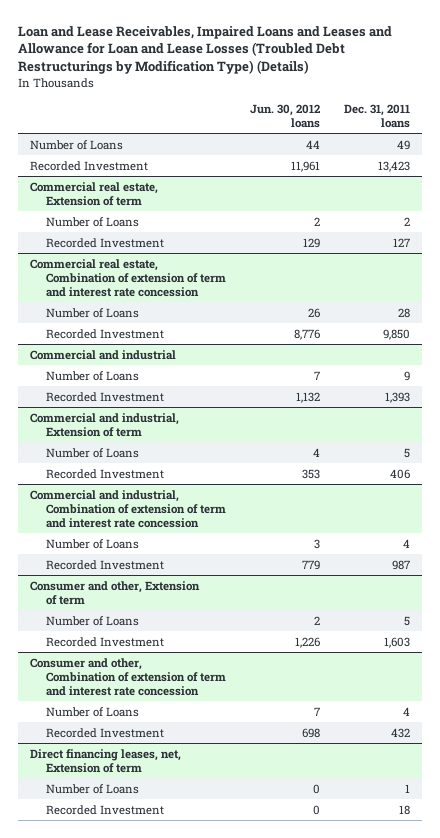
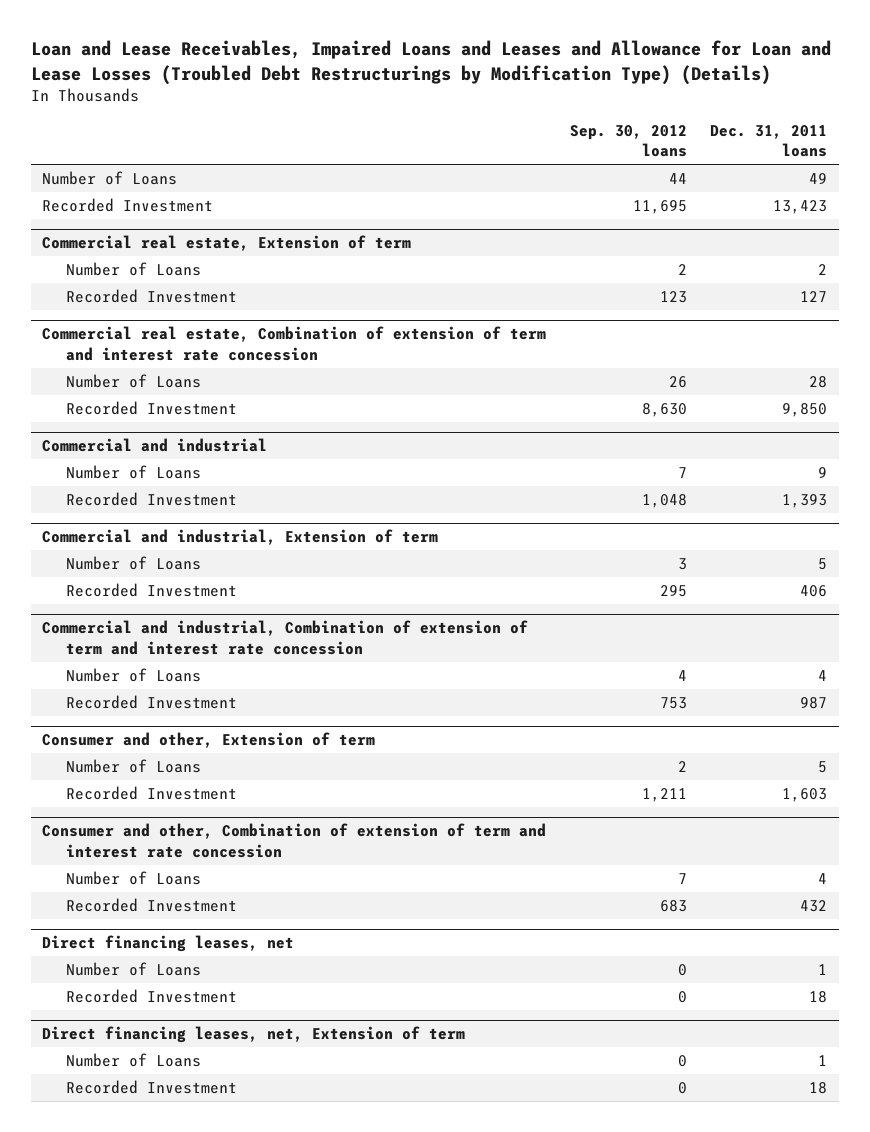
- | Jun. 30, 2012 loans | Dec. 31, 2011 loans
+ | Sep. 30, 2012 loans | Dec. 31, 2011 loans
+ Direct financing leases, net
+ Number of Loans | 0 | 1
+ Recorded Investment | 0 | 18

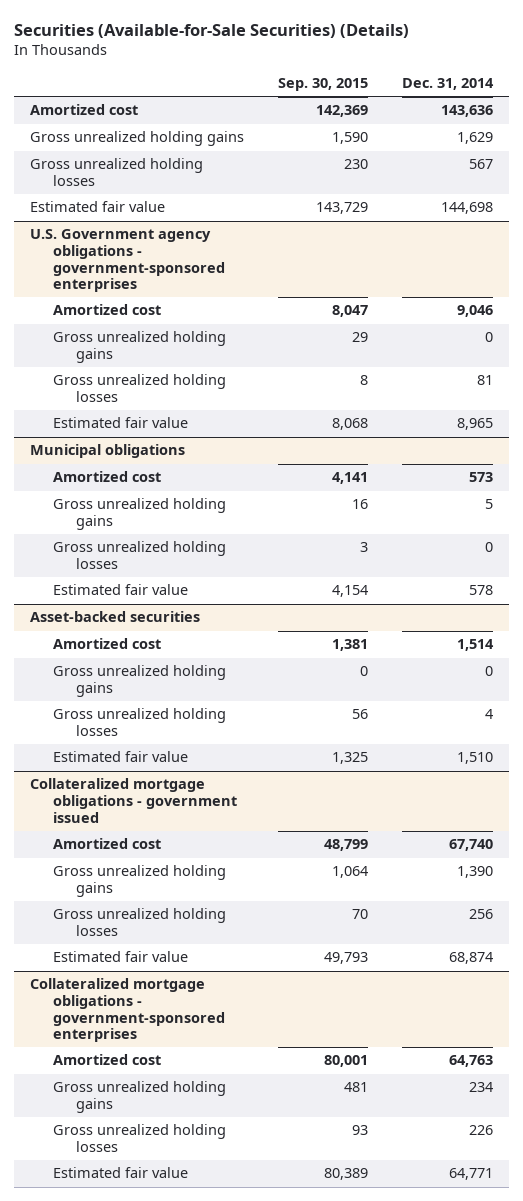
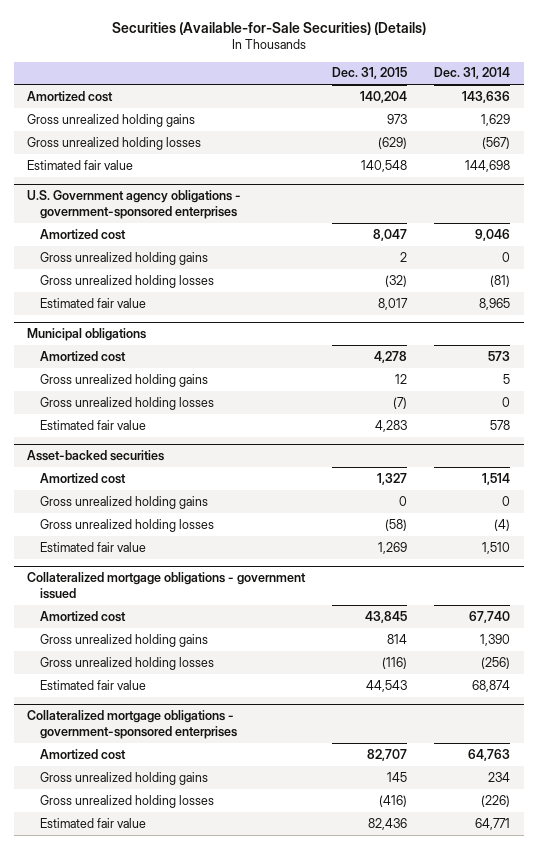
- | Sep. 30, 2015 | Dec. 31, 2014
+ | Dec. 31, 2015 | Dec. 31, 2014
- Gross unrealized holding losses | 230 | 567
+ Gross unrealized holding losses | (629) | (567)
@ U.S. Government agency obligations - government-sponsored enterprises
- Gross unrealized holding losses | 8 | 81
+ Gross unrealized holding losses | (32) | (81)
@ Asset-backed securities
- Gross unrealized holding losses | 56 | 4
+ Gross unrealized holding losses | (58) | (4)
@ Collateralized mortgage obligations - government issued
- Gross unrealized holding losses | 70 | 256
+ Gross unrealized holding losses | (116) | (256)
@ Collateralized mortgage obligations - government-sponsored enterprises
- Gross unrealized holding losses | 93 | 226
+ Gross unrealized holding losses | (416) | (226)

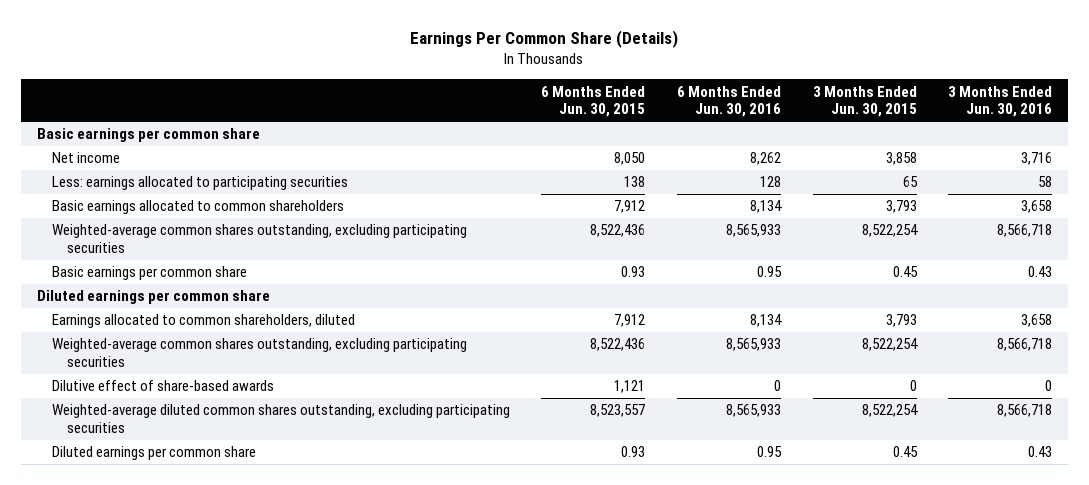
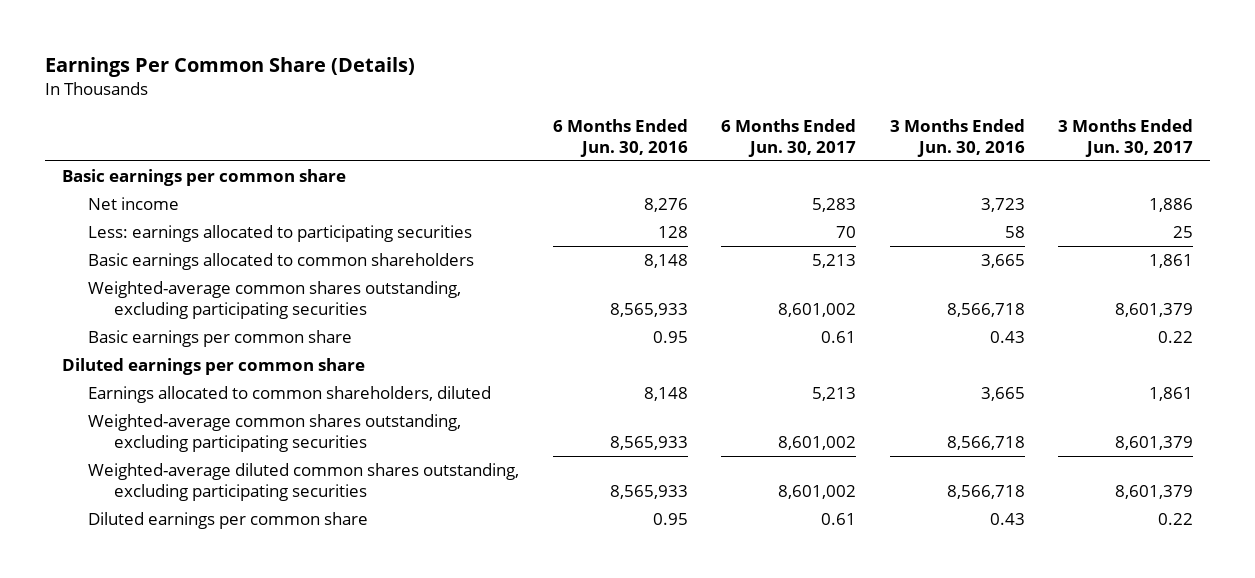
- | 6 Months Ended Jun. 30, 2015 | 6 Months Ended Jun. 30, 2016 | 3 Months Ended Jun. 30, 2015 | 3 Months Ended Jun. 30, 2016
+ | 6 Months Ended Jun. 30, 2016 | 6 Months Ended Jun. 30, 2017 | 3 Months Ended Jun. 30, 2016 | 3 Months Ended Jun. 30, 2017
- Net income | 8,050 | 8,262 | 3,858 | 3,716
+ Net income | 8,276 | 5,283 | 3,723 | 1,886
- Basic earnings allocated to common shareholders | 7,912 | 8,134 | 3,793 | 3,658
+ Basic earnings allocated to common shareholders | 8,148 | 5,213 | 3,665 | 1,861
- Earnings allocated to common shareholders, diluted | 7,912 | 8,134 | 3,793 | 3,658
+ Earnings allocated to common shareholders, diluted | 8,148 | 5,213 | 3,665 | 1,861
- Dilutive effect of share-based awards | 1,121 | 0 | 0 | 0

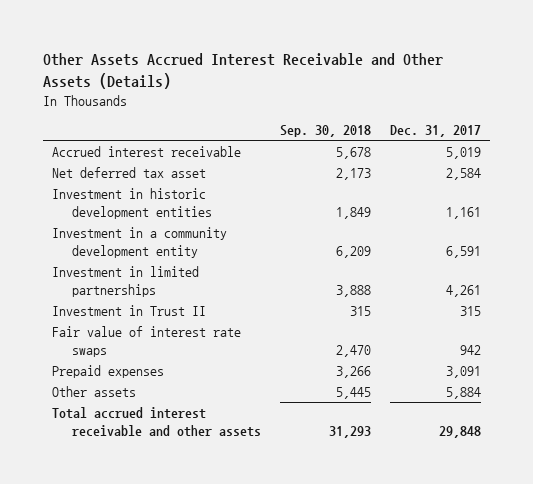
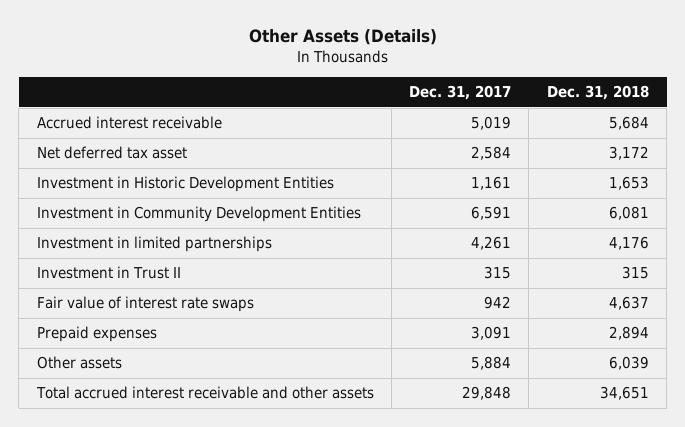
- Other Assets Accrued Interest Receivable and Other Assets (Details)
+ Other Assets (Details)
- | Sep. 30, 2018 | Dec. 31, 2017
+ | Dec. 31, 2017 | Dec. 31, 2018
- Investment in historic development entities | 1,849 | 1,161
- Investment in a community development entity | 6,209 | 6,591
+ Investment in Historic Development Entities | 1,161 | 1,653
+ Investment in Community Development Entities | 6,591 | 6,081

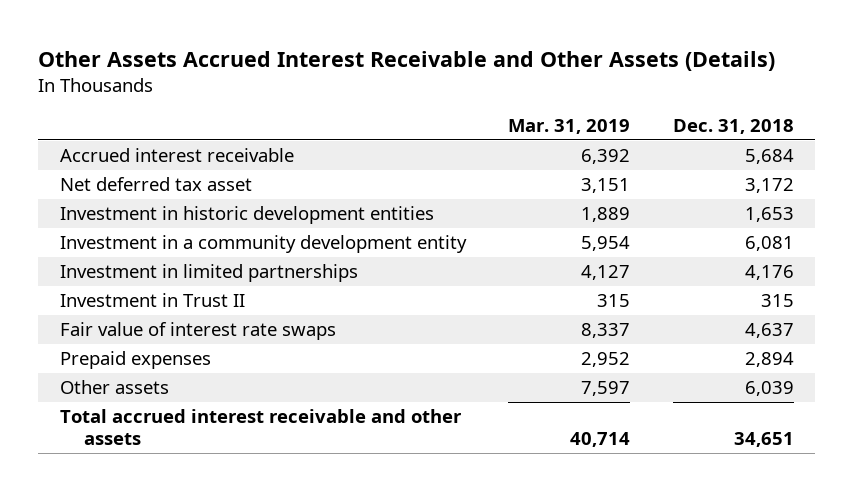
- Other Assets (Details)
+ Other Assets Accrued Interest Receivable and Other Assets (Details)
- | Dec. 31, 2017 | Dec. 31, 2018
+ | Mar. 31, 2019 | Dec. 31, 2018
- Investment in Historic Development Entities | 1,161 | 1,653
- Investment in Community Development Entities | 6,591 | 6,081
+ Investment in historic development entities | 1,889 | 1,653
+ Investment in a community development entity | 5,954 | 6,081

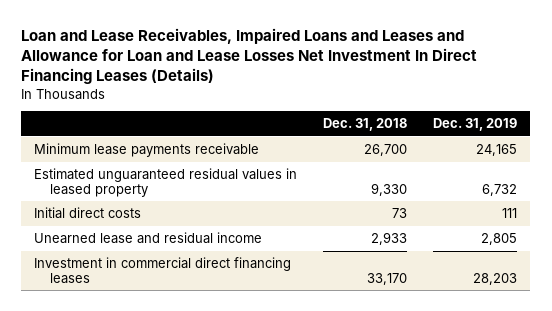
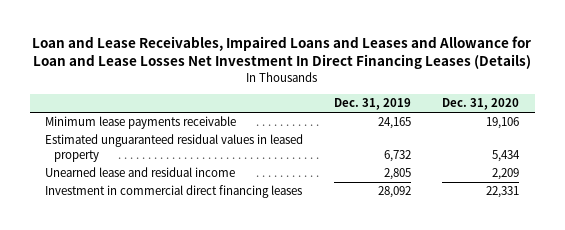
- | Dec. 31, 2018 | Dec. 31, 2019
+ | Dec. 31, 2019 | Dec. 31, 2020
- Initial direct costs | 73 | 111
- Investment in commercial direct financing leases | 33,170 | 28,203
+ Investment in commercial direct financing leases | 28,092 | 22,331

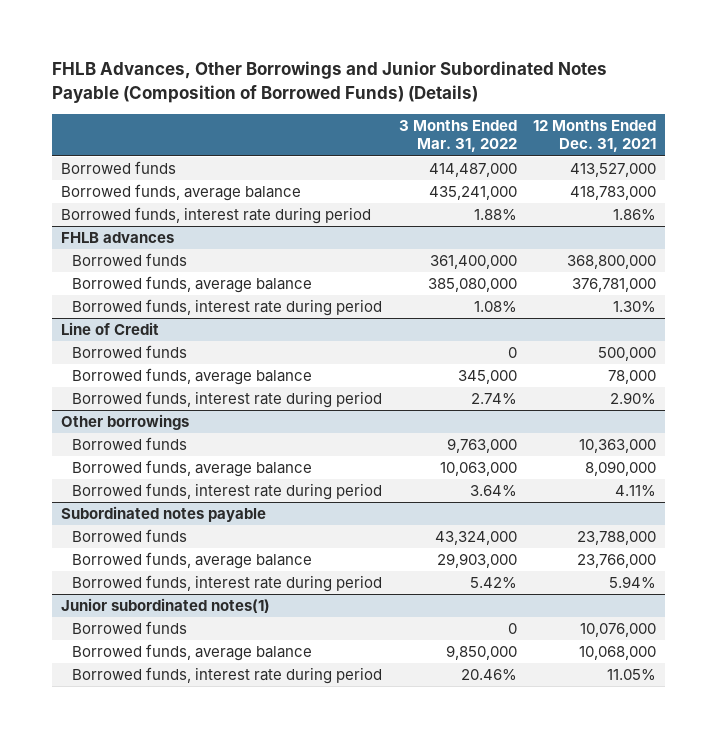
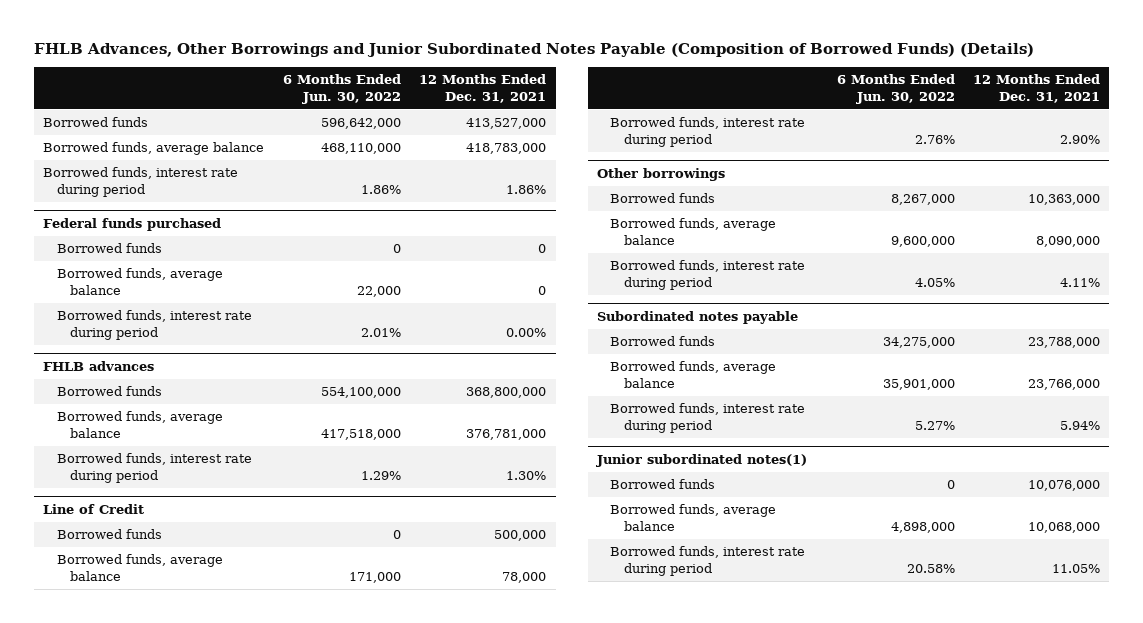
- | 3 Months Ended Mar. 31, 2022 | 12 Months Ended Dec. 31, 2021
+ | 6 Months Ended Jun. 30, 2022 | 12 Months Ended Dec. 31, 2021
+ Federal funds purchased
+ Borrowed funds | 0 | 0
+ Borrowed funds, average balance | 22,000 | 0
+ Borrowed funds, interest rate during period | 2.01% | 0.00%

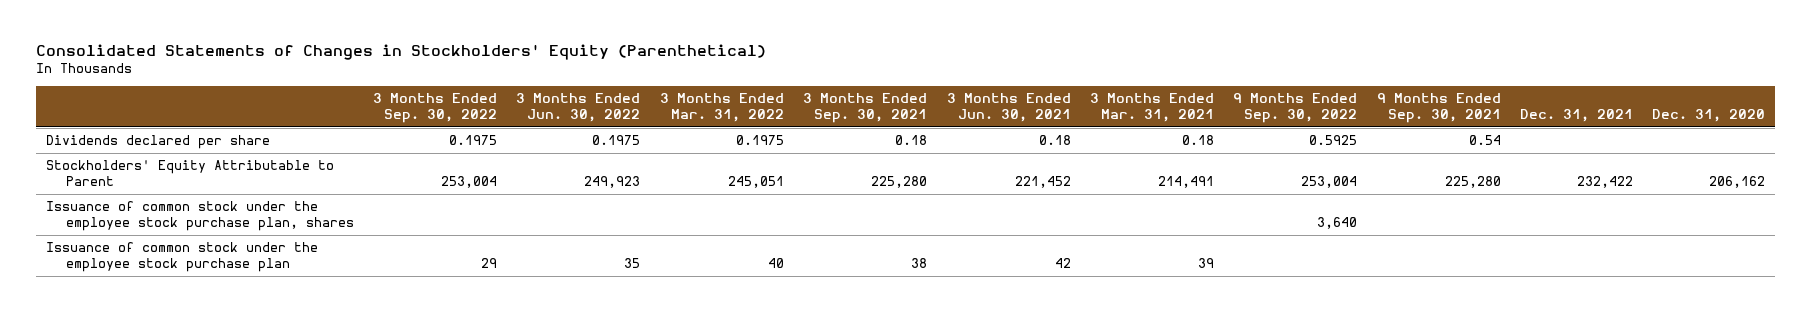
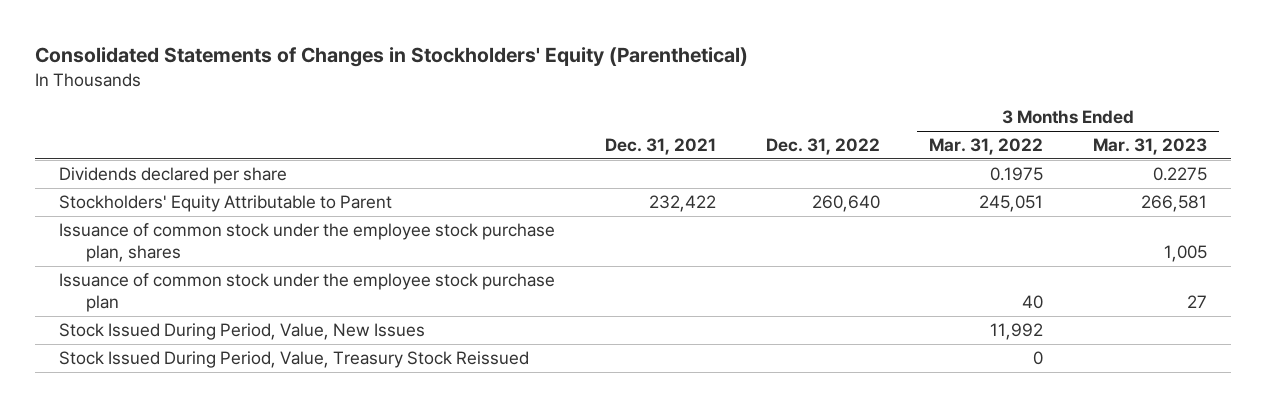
- | 3 Months Ended Sep. 30, 2022 | 3 Months Ended Jun. 30, 2022 | 3 Months Ended Mar. 31, 2022 | 3 Months Ended Sep. 30, 2021 | 3 Months Ended Jun. 30, 2021 | 3 Months Ended Mar. 31, 2021 | 9 Months Ended Sep. 30, 2022 | 9 Months Ended Sep. 30, 2021 | Dec. 31, 2021 | Dec. 31, 2020
+ | Dec. 31, 2021 | Dec. 31, 2022 | 3 Months Ended Mar. 31, 2022 | 3 Months Ended Mar. 31, 2023
+ Stock Issued During Period, Value, New Issues | | | 11,992 |
+ Stock Issued During Period, Value, Treasury Stock Reissued | | | 0 |

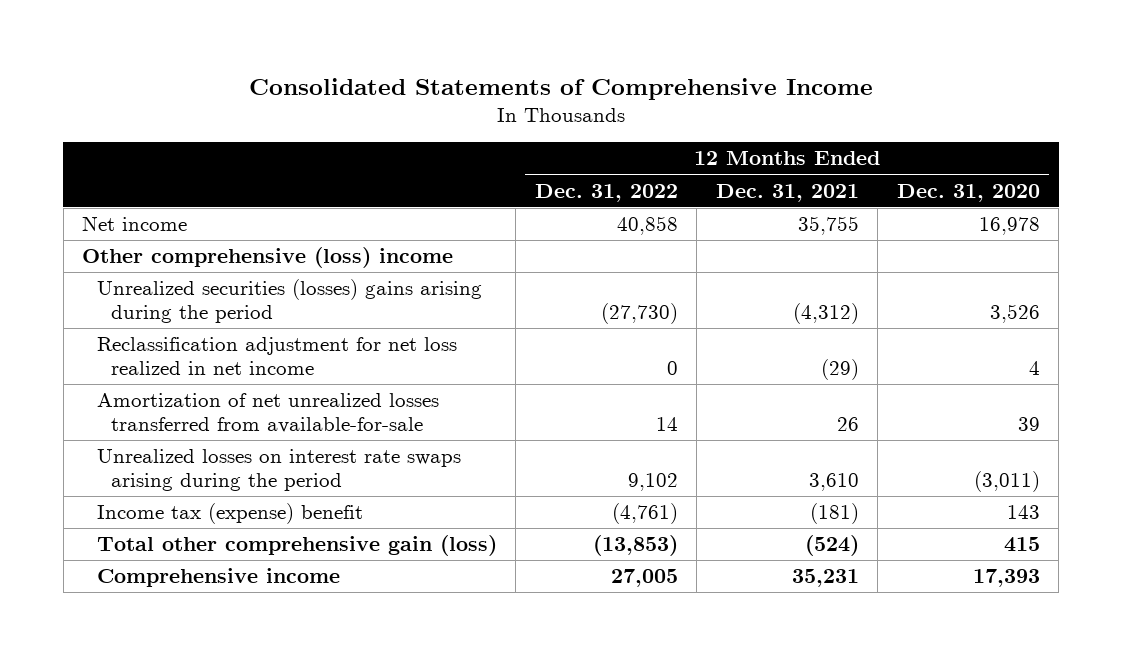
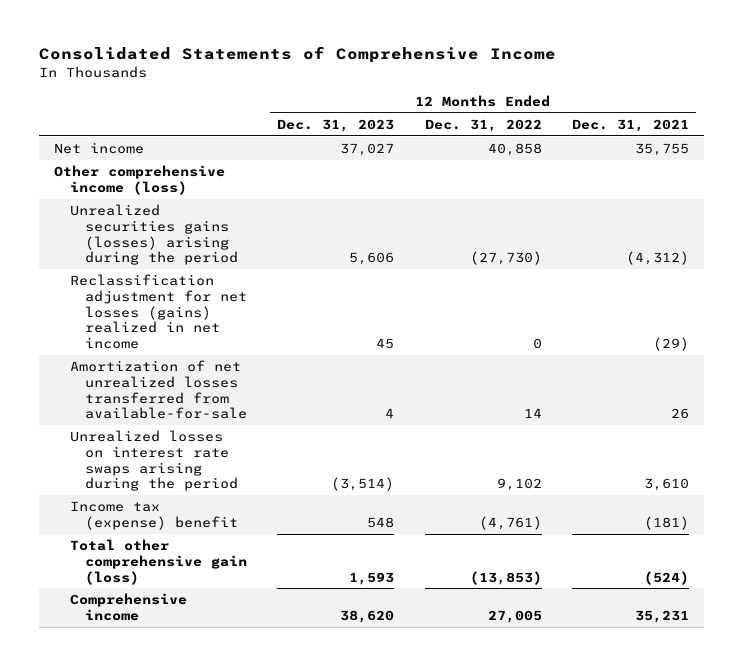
- | 12 Months Ended Dec. 31, 2022 | 12 Months Ended Dec. 31, 2021 | 12 Months Ended Dec. 31, 2020
+ | 12 Months Ended Dec. 31, 2023 | 12 Months Ended Dec. 31, 2022 | 12 Months Ended Dec. 31, 2021
- Other comprehensive (loss) income
- Unrealized securities (losses) gains arising during the period | (27,730) | (4,312) | 3,526
- Reclassification adjustment for net loss realized in net income | 0 | (29) | 4
+ Other comprehensive income (loss)
+ Unrealized securities gains (losses) arising during the period | 5,606 | (27,730) | (4,312)
+ Reclassification adjustment for net losses (gains) realized in net income | 45 | 0 | (29)

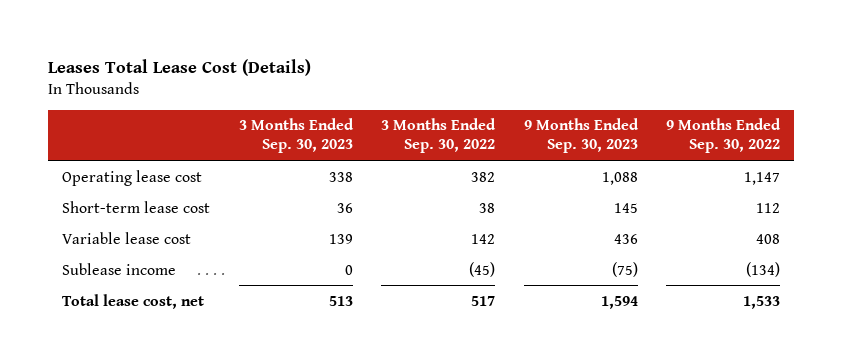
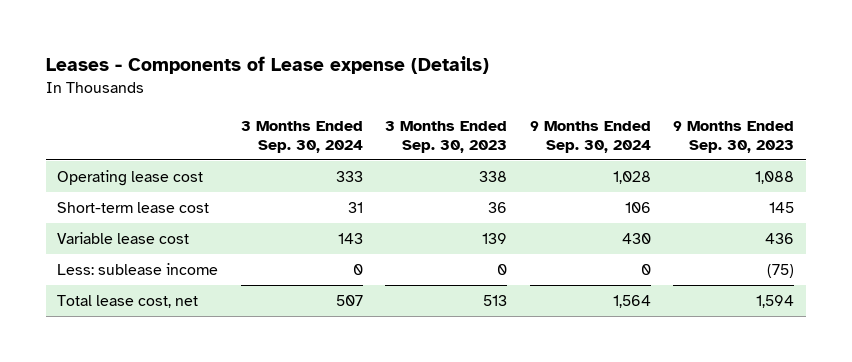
- Leases Total Lease Cost (Details)
+ Leases - Components of Lease expense (Details)
- | 3 Months Ended Sep. 30, 2023 | 3 Months Ended Sep. 30, 2022 | 9 Months Ended Sep. 30, 2023 | 9 Months Ended Sep. 30, 2022
+ | 3 Months Ended Sep. 30, 2024 | 3 Months Ended Sep. 30, 2023 | 9 Months Ended Sep. 30, 2024 | 9 Months Ended Sep. 30, 2023
- Sublease income | 0 | (45) | (75) | (134)
+ Less: sublease income | 0 | 0 | 0 | (75)

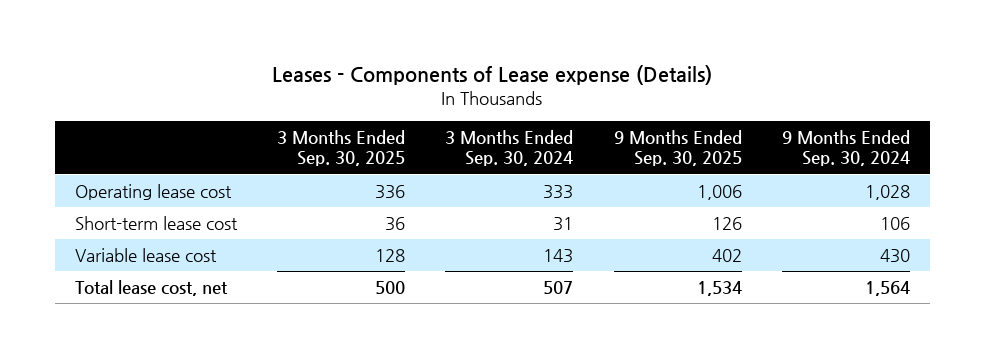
- | 3 Months Ended Sep. 30, 2024 | 3 Months Ended Sep. 30, 2023 | 9 Months Ended Sep. 30, 2024 | 9 Months Ended Sep. 30, 2023
+ | 3 Months Ended Sep. 30, 2025 | 3 Months Ended Sep. 30, 2024 | 9 Months Ended Sep. 30, 2025 | 9 Months Ended Sep. 30, 2024
- Less: sublease income | 0 | 0 | 0 | (75)

